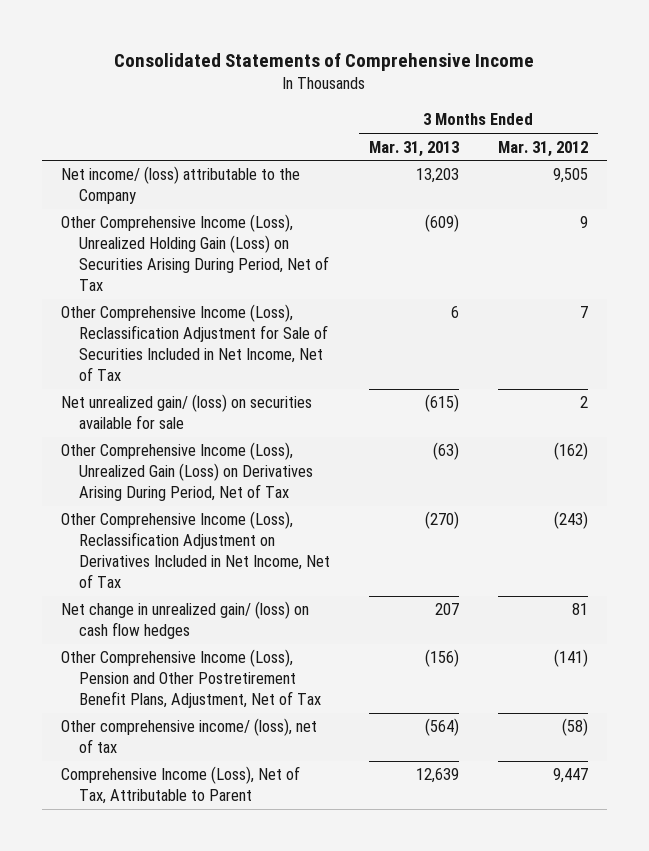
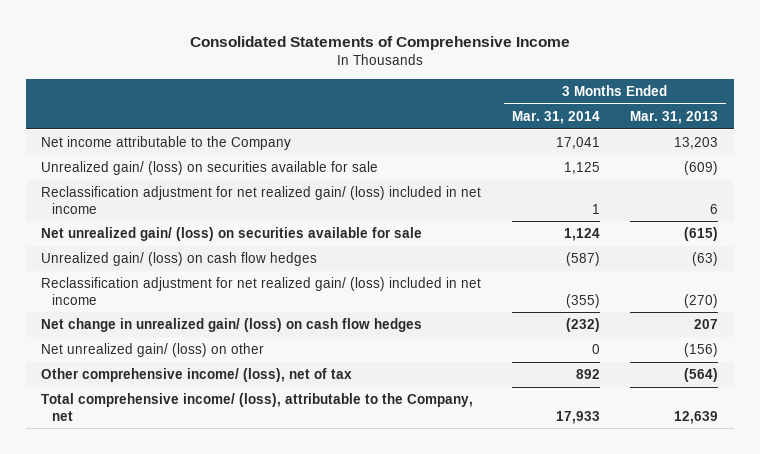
- | 3 Months Ended Mar. 31, 2013 | 3 Months Ended Mar. 31, 2012
+ | 3 Months Ended Mar. 31, 2014 | 3 Months Ended Mar. 31, 2013
- Net income/ (loss) attributable to the Company | 13,203 | 9,505
- Other Comprehensive Income (Loss), Unrealized Holding Gain (Loss) on Securities Arising During Period, Net of Tax | (609) | 9
- Other Comprehensive Income (Loss), Reclassification Adjustment for Sale of Securities Included in Net Income, Net of Tax | 6 | 7
+ Net income attributable to the Company | 17,041 | 13,203
+ Unrealized gain/ (loss) on securities available for sale | 1,125 | (609)
+ Reclassification adjustment for net realized gain/ (loss) included in net income | 1 | 6
- Other Comprehensive Income (Loss), Unrealized Gain (Loss) on Derivatives Arising During Period, Net of Tax | (63) | (162)
- Other Comprehensive Income (Loss), Reclassification Adjustment on Derivatives Included in Net Income, Net of Tax | (270) | (243)
+ Unrealized gain/ (loss) on cash flow hedges | (587) | (63)
+ Reclassification adjustment for net realized gain/ (loss) included in net income | (355) | (270)
- Other Comprehensive Income (Loss), Pension and Other Postretirement Benefit Plans, Adjustment, Net of Tax | (156) | (141)
+ Net unrealized gain/ (loss) on other | 0 | (156)
- Comprehensive Income (Loss), Net of Tax, Attributable to Parent | 12,639 | 9,447
+ Total comprehensive income/ (loss), attributable to the Company, net | 17,933 | 12,639

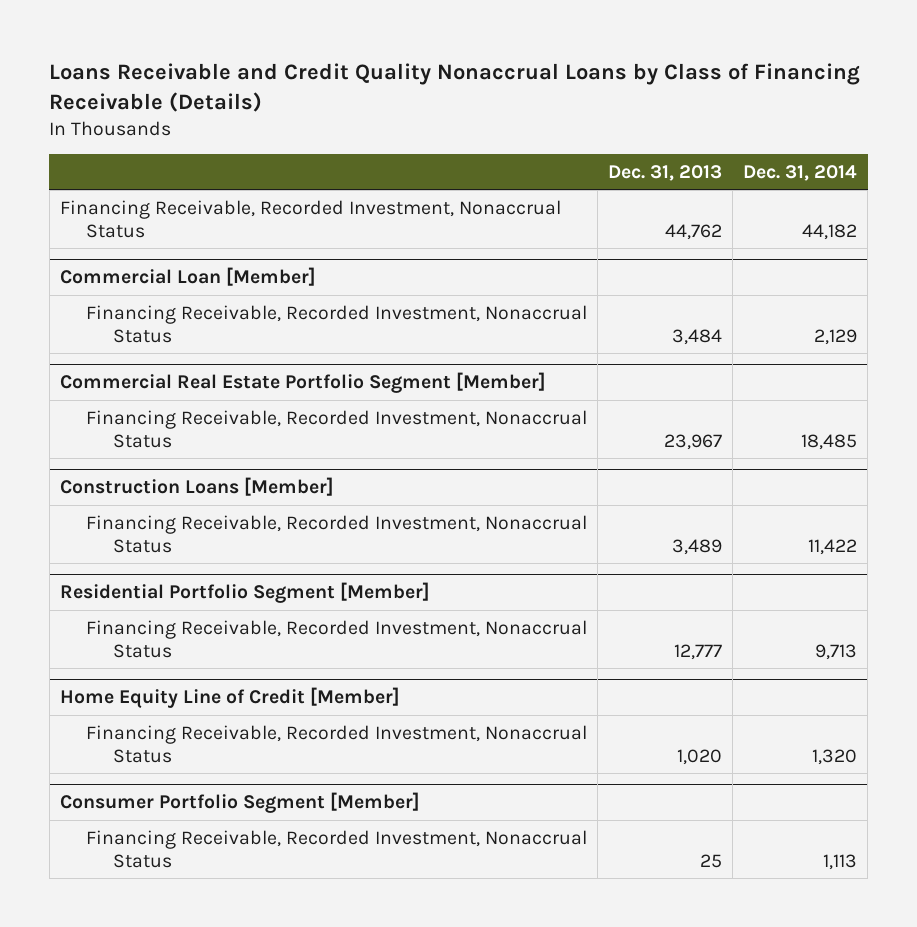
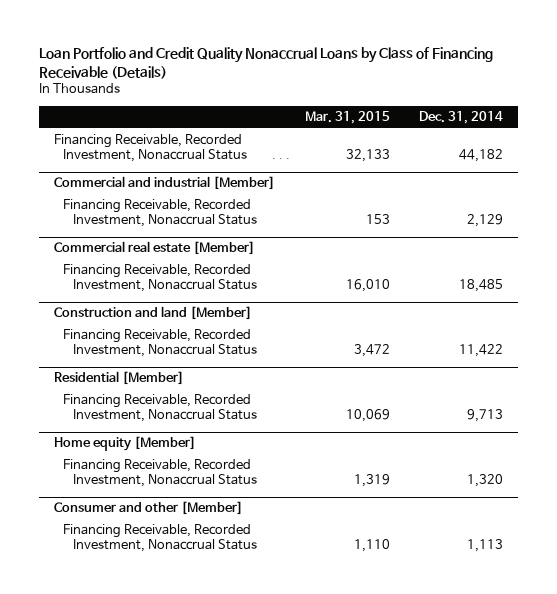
- Loans Receivable and Credit Quality Nonaccrual Loans by Class of Financing Receivable (Details)
+ Loan Portfolio and Credit Quality Nonaccrual Loans by Class of Financing Receivable (Details)
- | Dec. 31, 2013 | Dec. 31, 2014
+ | Mar. 31, 2015 | Dec. 31, 2014
- Commercial Loan [Member]
+ Commercial and industrial [Member]
- Commercial Real Estate Portfolio Segment [Member]
+ Commercial real estate [Member]
- Construction Loans [Member]
+ Construction and land [Member]
- Residential Portfolio Segment [Member]
+ Residential [Member]
- Home Equity Line of Credit [Member]
+ Home equity [Member]
- Consumer Portfolio Segment [Member]
+ Consumer and other [Member]

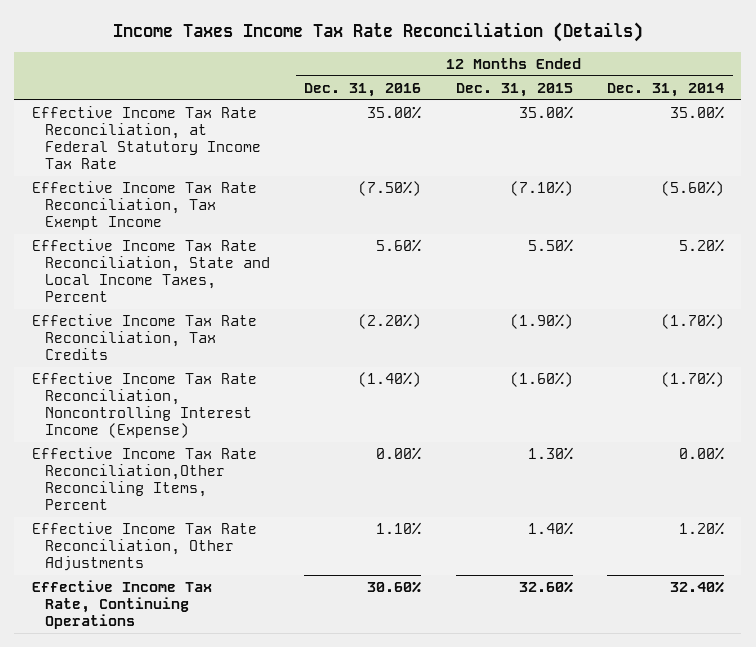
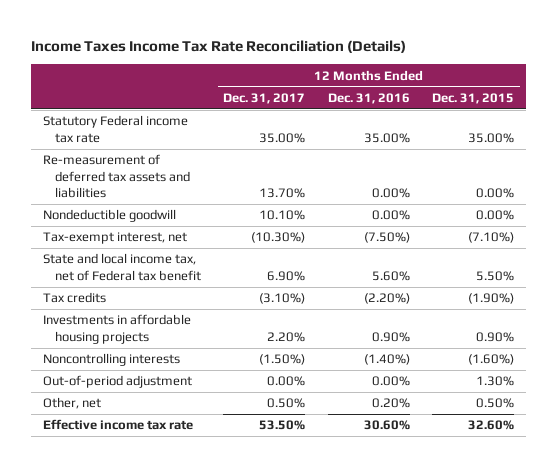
- | 12 Months Ended Dec. 31, 2016 | 12 Months Ended Dec. 31, 2015 | 12 Months Ended Dec. 31, 2014
+ | 12 Months Ended Dec. 31, 2017 | 12 Months Ended Dec. 31, 2016 | 12 Months Ended Dec. 31, 2015
- Effective Income Tax Rate Reconciliation, at Federal Statutory Income Tax Rate | 35.00% | 35.00% | 35.00%
- Effective Income Tax Rate Reconciliation, Tax Exempt Income | (7.50%) | (7.10%) | (5.60%)
- Effective Income Tax Rate Reconciliation, State and Local Income Taxes, Percent | 5.60% | 5.50% | 5.20%
- Effective Income Tax Rate Reconciliation, Tax Credits | (2.20%) | (1.90%) | (1.70%)
- Effective Income Tax Rate Reconciliation, Noncontrolling Interest Income (Expense) | (1.40%) | (1.60%) | (1.70%)
- Effective Income Tax Rate Reconciliation,Other Reconciling Items, Percent | 0.00% | 1.30% | 0.00%
- Effective Income Tax Rate Reconciliation, Other Adjustments | 1.10% | 1.40% | 1.20%
- Effective Income Tax Rate, Continuing Operations | 30.60% | 32.60% | 32.40%
+ Statutory Federal income tax rate | 35.00% | 35.00% | 35.00%
+ Re-measurement of deferred tax assets and liabilities | 13.70% | 0.00% | 0.00%
+ Nondeductible goodwill | 10.10% | 0.00% | 0.00%
+ Tax-exempt interest, net | (10.30%) | (7.50%) | (7.10%)
+ State and local income tax, net of Federal tax benefit | 6.90% | 5.60% | 5.50%
+ Tax credits | (3.10%) | (2.20%) | (1.90%)
+ Investments in affordable housing projects | 2.20% | 0.90% | 0.90%
+ Noncontrolling interests | (1.50%) | (1.40%) | (1.60%)
+ Out-of-period adjustment | 0.00% | 0.00% | 1.30%
+ Other, net | 0.50% | 0.20% | 0.50%
+ Effective income tax rate | 53.50% | 30.60% | 32.60%

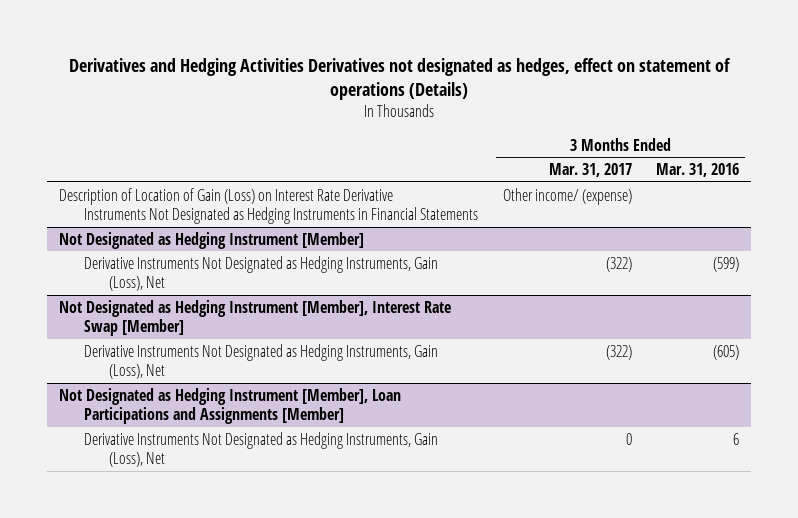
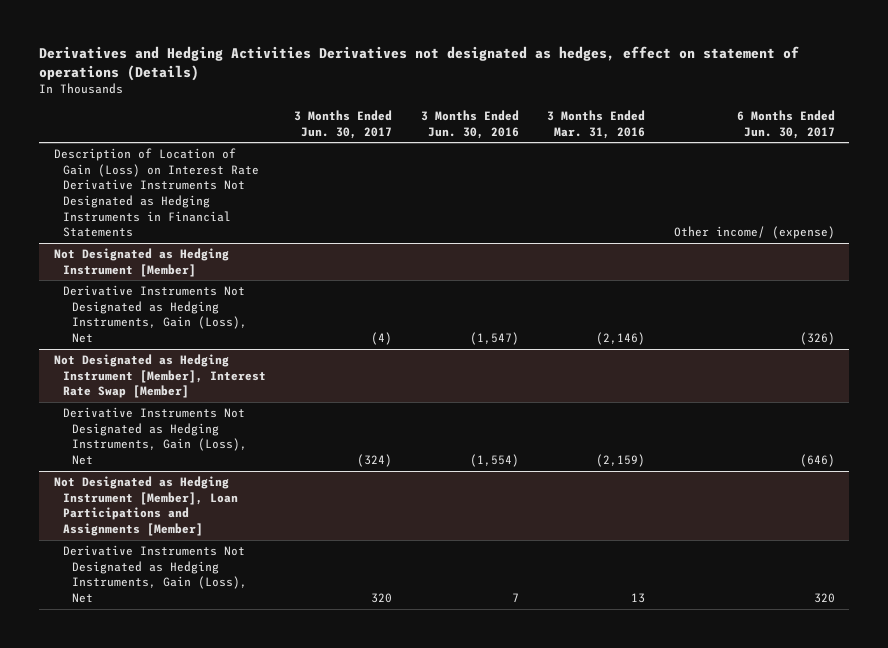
- | 3 Months Ended Mar. 31, 2017 | 3 Months Ended Mar. 31, 2016
+ | 3 Months Ended Jun. 30, 2017 | 3 Months Ended Jun. 30, 2016 | 3 Months Ended Mar. 31, 2016 | 6 Months Ended Jun. 30, 2017
@ Not Designated as Hedging Instrument [Member]
- Derivative Instruments Not Designated as Hedging Instruments, Gain (Loss), Net | (322) | (599)
+ Derivative Instruments Not Designated as Hedging Instruments, Gain (Loss), Net | (4) | (1,547) | (2,146) | (326)
@ Not Designated as Hedging Instrument [Member], Interest Rate Swap [Member]
- Derivative Instruments Not Designated as Hedging Instruments, Gain (Loss), Net | (322) | (605)
+ Derivative Instruments Not Designated as Hedging Instruments, Gain (Loss), Net | (324) | (1,554) | (2,159) | (646)
@ Not Designated as Hedging Instrument [Member], Loan Participations and Assignments [Member]
- Derivative Instruments Not Designated as Hedging Instruments, Gain (Loss), Net | 0 | 6
+ Derivative Instruments Not Designated as Hedging Instruments, Gain (Loss), Net | 320 | 7 | 13 | 320

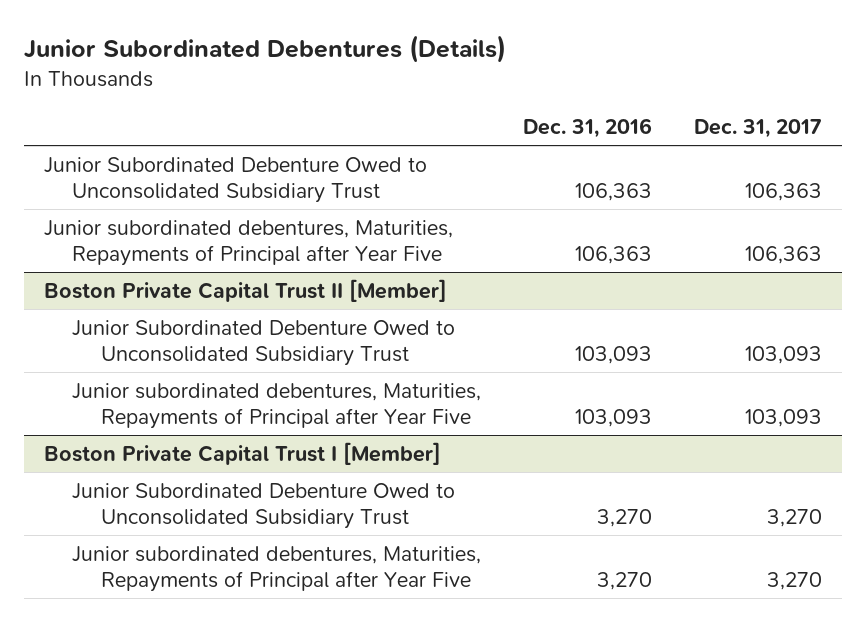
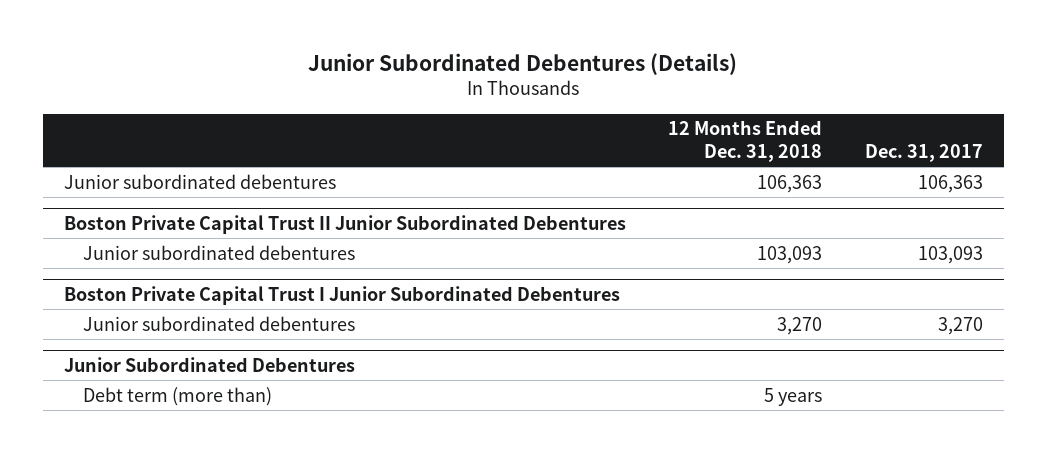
- | Dec. 31, 2016 | Dec. 31, 2017
+ | 12 Months Ended Dec. 31, 2018 | Dec. 31, 2017
- Junior Subordinated Debenture Owed to Unconsolidated Subsidiary Trust | 106,363 | 106,363
- Junior subordinated debentures, Maturities, Repayments of Principal after Year Five | 106,363 | 106,363
- Boston Private Capital Trust II [Member]
- Junior Subordinated Debenture Owed to Unconsolidated Subsidiary Trust | 103,093 | 103,093
- Junior subordinated debentures, Maturities, Repayments of Principal after Year Five | 103,093 | 103,093
- Boston Private Capital Trust I [Member]
- Junior Subordinated Debenture Owed to Unconsolidated Subsidiary Trust | 3,270 | 3,270
- Junior subordinated debentures, Maturities, Repayments of Principal after Year Five | 3,270 | 3,270
+ Junior subordinated debentures | 106,363 | 106,363
+ Boston Private Capital Trust II Junior Subordinated Debentures
+ Junior subordinated debentures | 103,093 | 103,093
+ Boston Private Capital Trust I Junior Subordinated Debentures
+ Junior subordinated debentures | 3,270 | 3,270
+ Junior Subordinated Debentures
+ Debt term (more than) | 5 years |

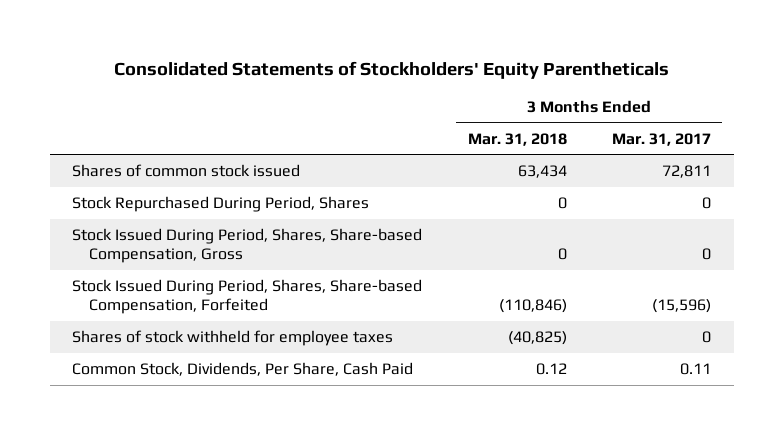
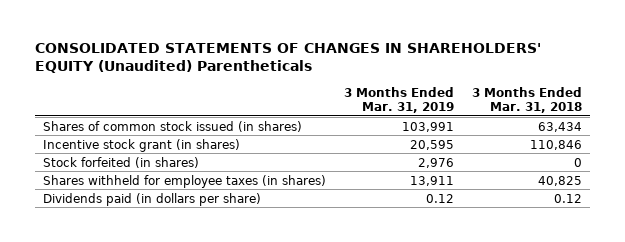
- Consolidated Statements of Stockholders' Equity Parentheticals
+ CONSOLIDATED STATEMENTS OF CHANGES IN SHAREHOLDERS' EQUITY (Unaudited) Parentheticals
- | 3 Months Ended Mar. 31, 2018 | 3 Months Ended Mar. 31, 2017
+ | 3 Months Ended Mar. 31, 2019 | 3 Months Ended Mar. 31, 2018
- Shares of common stock issued | 63,434 | 72,811
- Stock Repurchased During Period, Shares | 0 | 0
- Stock Issued During Period, Shares, Share-based Compensation, Gross | 0 | 0
- Stock Issued During Period, Shares, Share-based Compensation, Forfeited | (110,846) | (15,596)
- Shares of stock withheld for employee taxes | (40,825) | 0
- Common Stock, Dividends, Per Share, Cash Paid | 0.12 | 0.11
+ Shares of common stock issued (in shares) | 103,991 | 63,434
+ Incentive stock grant (in shares) | 20,595 | 110,846
+ Stock forfeited (in shares) | 2,976 | 0
+ Shares withheld for employee taxes (in shares) | 13,911 | 40,825
+ Dividends paid (in dollars per share) | 0.12 | 0.12

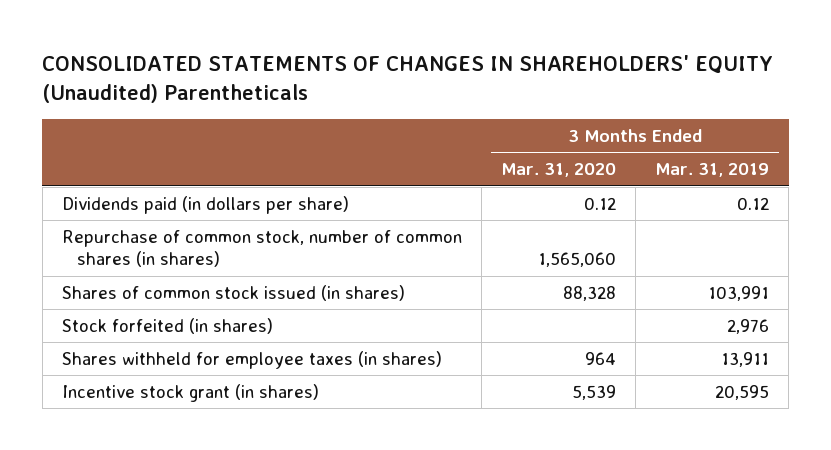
- | 3 Months Ended Mar. 31, 2019 | 3 Months Ended Mar. 31, 2018
+ | 3 Months Ended Mar. 31, 2020 | 3 Months Ended Mar. 31, 2019
moved up: Dividends paid (in dollars per share) | 0.12 | 0.12
+ Repurchase of common stock, number of common shares (in shares) | 1,565,060 |
moved down: Incentive stock grant (in shares) | 5,539 | 20,595

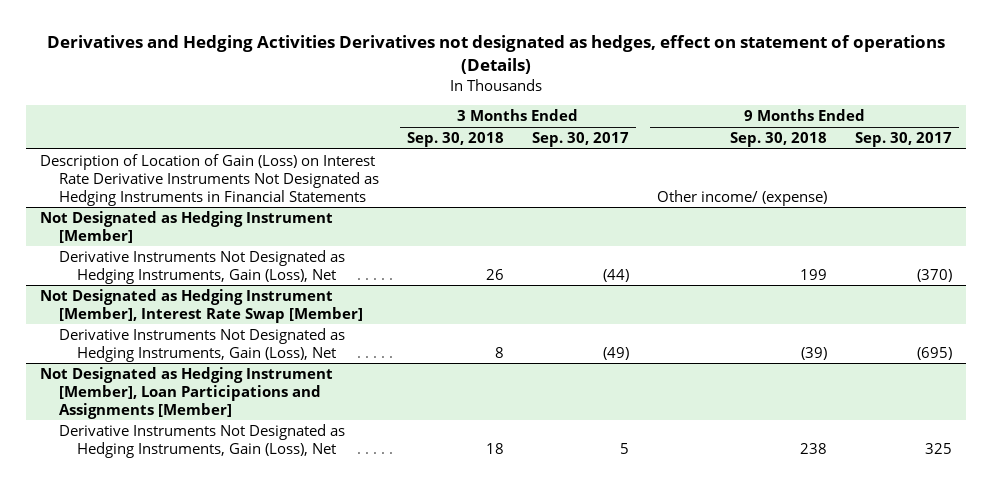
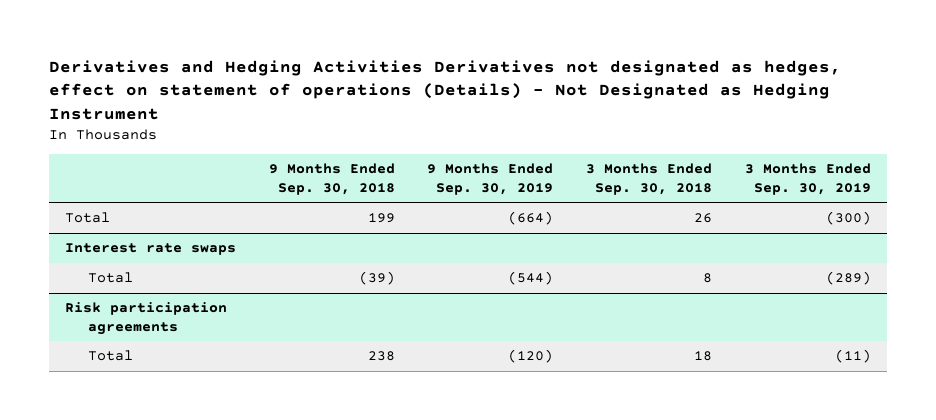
- Derivatives and Hedging Activities Derivatives not designated as hedges, effect on statement of operations (Details)
+ Derivatives and Hedging Activities Derivatives not designated as hedges, effect on statement of operations (Details) - Not Designated as Hedging Instrument
- | 3 Months Ended Sep. 30, 2018 | 3 Months Ended Sep. 30, 2017 | 9 Months Ended Sep. 30, 2018 | 9 Months Ended Sep. 30, 2017
+ | 9 Months Ended Sep. 30, 2018 | 9 Months Ended Sep. 30, 2019 | 3 Months Ended Sep. 30, 2018 | 3 Months Ended Sep. 30, 2019
- Description of Location of Gain (Loss) on Interest Rate Derivative Instruments Not Designated as Hedging Instruments in Financial Statements | | | Other income/ (expense) |
- Not Designated as Hedging Instrument [Member]
- Derivative Instruments Not Designated as Hedging Instruments, Gain (Loss), Net | 26 | (44) | 199 | (370)
- Not Designated as Hedging Instrument [Member], Interest Rate Swap [Member]
- Derivative Instruments Not Designated as Hedging Instruments, Gain (Loss), Net | 8 | (49) | (39) | (695)
- Not Designated as Hedging Instrument [Member], Loan Participations and Assignments [Member]
- Derivative Instruments Not Designated as Hedging Instruments, Gain (Loss), Net | 18 | 5 | 238 | 325
+ Total | 199 | (664) | 26 | (300)
+ Interest rate swaps
+ Total | (39) | (544) | 8 | (289)
+ Risk participation agreements
+ Total | 238 | (120) | 18 | (11)

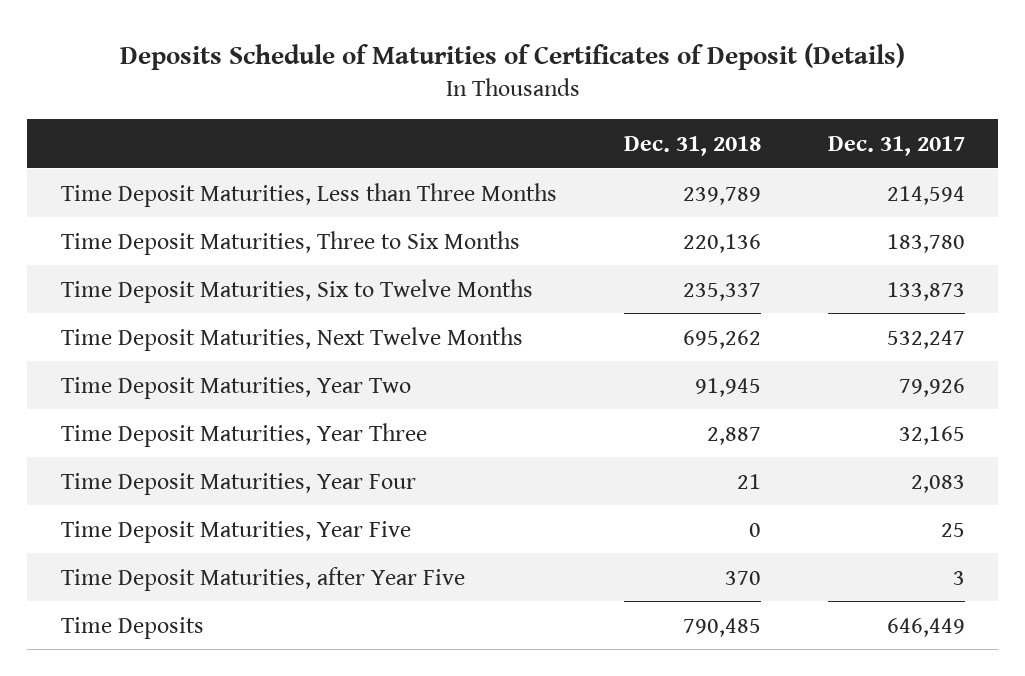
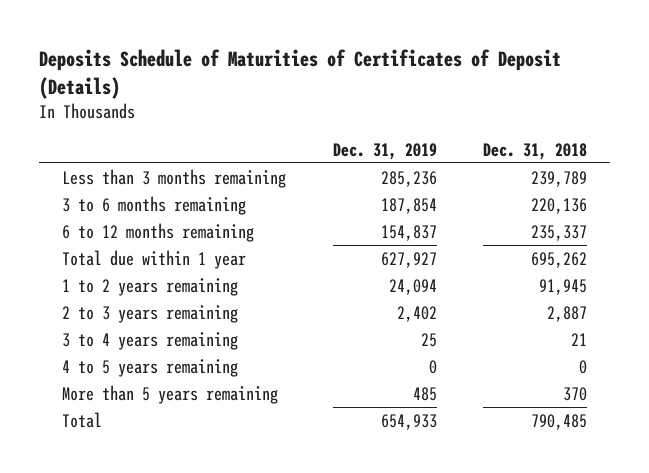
- | Dec. 31, 2018 | Dec. 31, 2017
+ | Dec. 31, 2019 | Dec. 31, 2018
- Time Deposit Maturities, Less than Three Months | 239,789 | 214,594
- Time Deposit Maturities, Three to Six Months | 220,136 | 183,780
- Time Deposit Maturities, Six to Twelve Months | 235,337 | 133,873
- Time Deposit Maturities, Next Twelve Months | 695,262 | 532,247
- Time Deposit Maturities, Year Two | 91,945 | 79,926
- Time Deposit Maturities, Year Three | 2,887 | 32,165
- Time Deposit Maturities, Year Four | 21 | 2,083
- Time Deposit Maturities, Year Five | 0 | 25
- Time Deposit Maturities, after Year Five | 370 | 3
- Time Deposits | 790,485 | 646,449
+ Less than 3 months remaining | 285,236 | 239,789
+ 3 to 6 months remaining | 187,854 | 220,136
+ 6 to 12 months remaining | 154,837 | 235,337
+ Total due within 1 year | 627,927 | 695,262
+ 1 to 2 years remaining | 24,094 | 91,945
+ 2 to 3 years remaining | 2,402 | 2,887
+ 3 to 4 years remaining | 25 | 21
+ 4 to 5 years remaining | 0 | 0
+ More than 5 years remaining | 485 | 370
+ Total | 654,933 | 790,485

